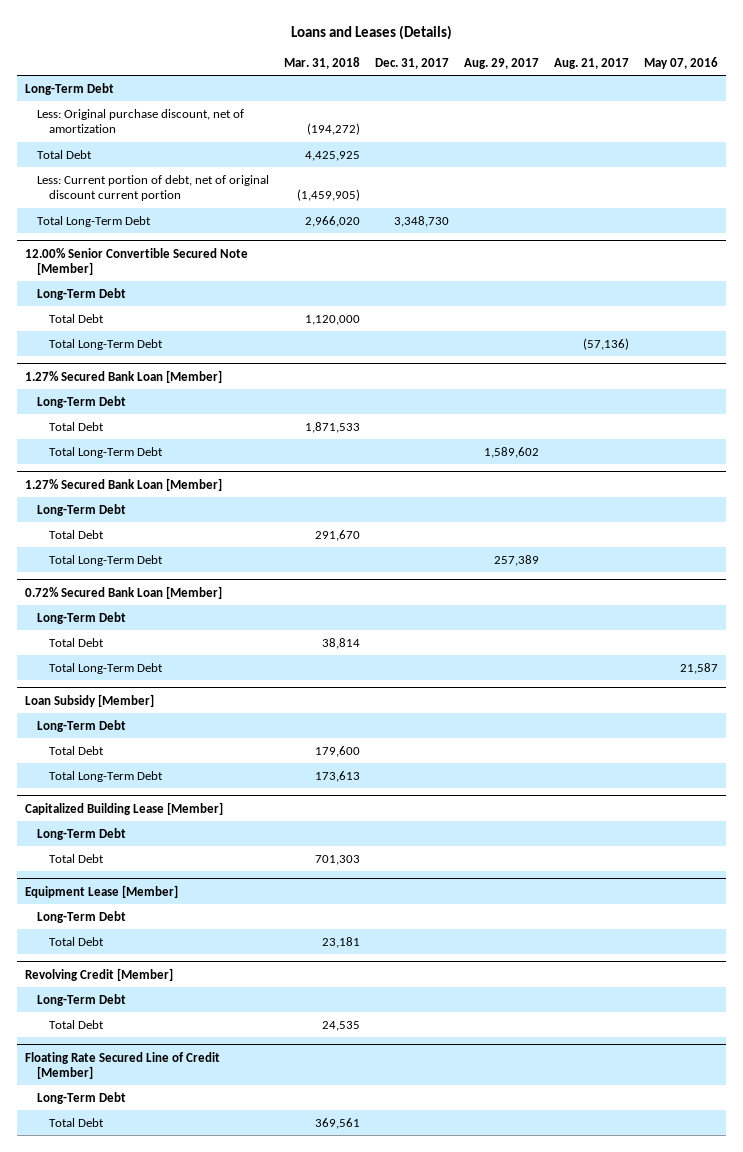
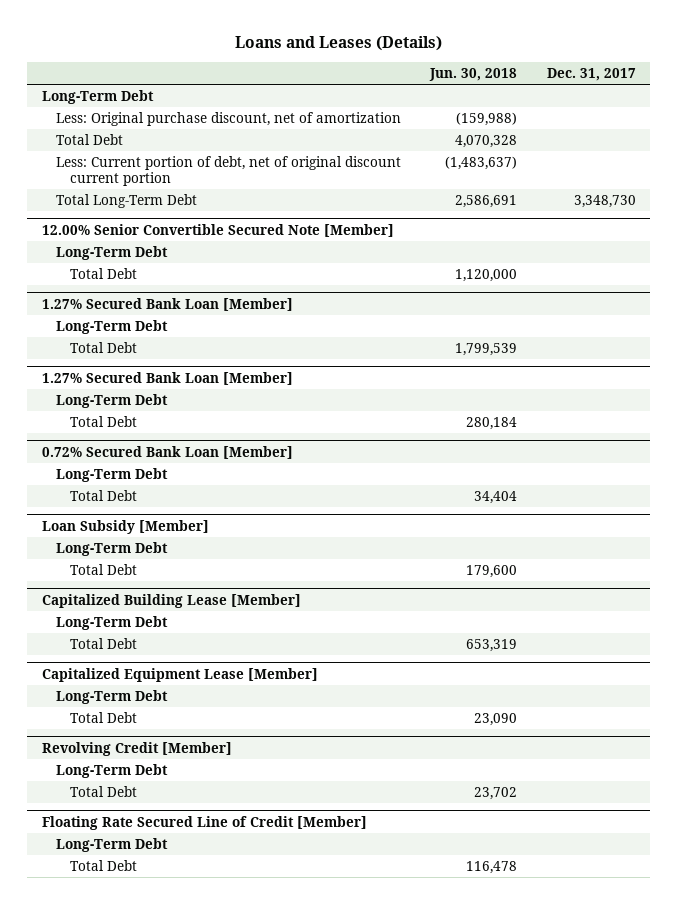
- | Mar. 31, 2018 | Dec. 31, 2017 | Aug. 29, 2017 | Aug. 21, 2017 | May 07, 2016
+ | Jun. 30, 2018 | Dec. 31, 2017
@ 12.00% Senior Convertible Secured Note [Member]
- Total Long-Term Debt | | | | (57,136) |
@ 1.27% Secured Bank Loan [Member]
- Total Long-Term Debt | | | 1,589,602 | |
- Total Long-Term Debt | | | 257,389 | |
@ 0.72% Secured Bank Loan [Member]
- Total Long-Term Debt | | | | | 21,587
@ Loan Subsidy [Member]
- Total Long-Term Debt | 173,613 | | | |
- Equipment Lease [Member]
+ Capitalized Equipment Lease [Member]

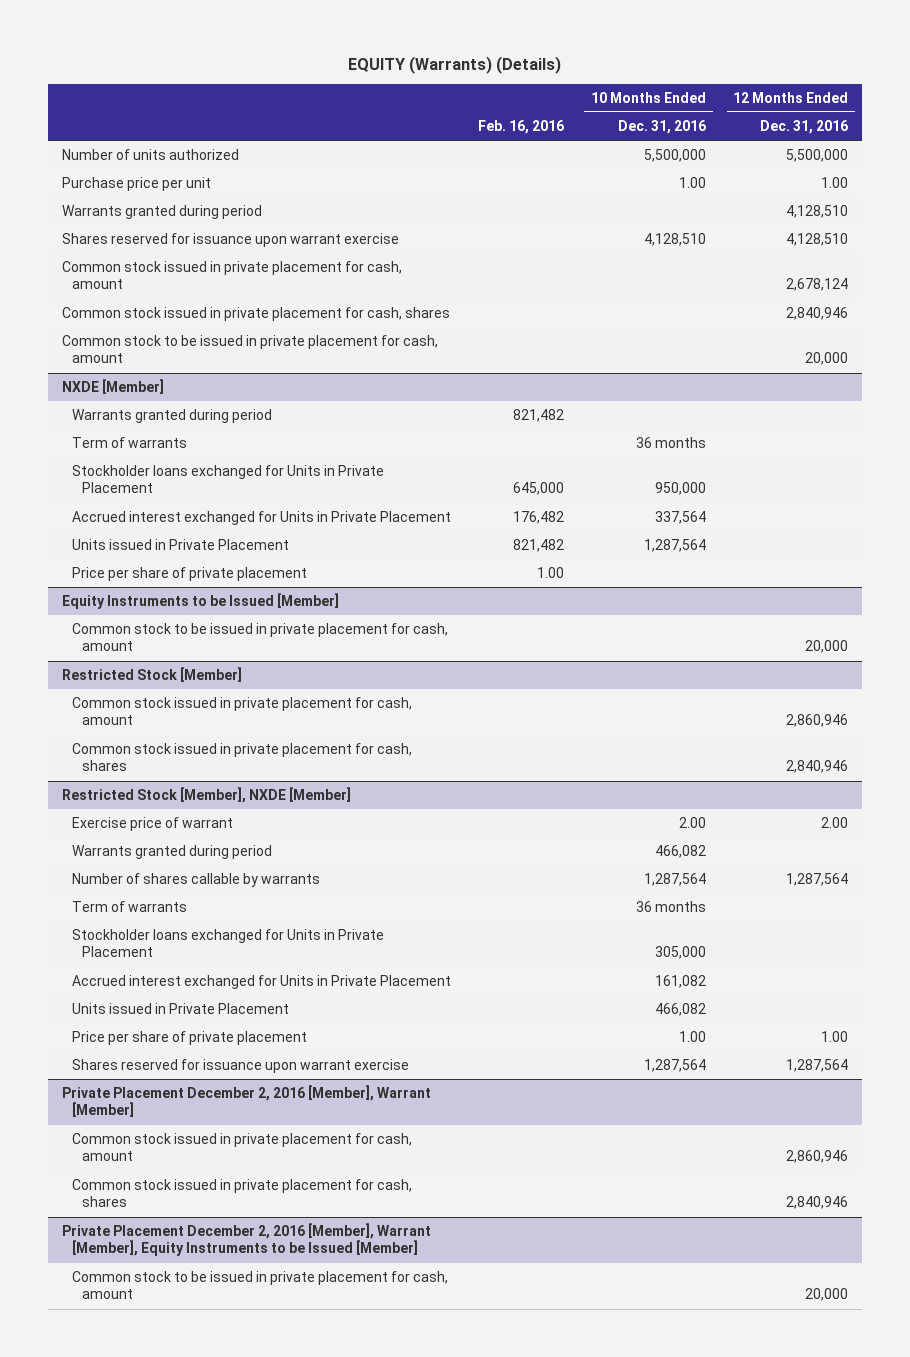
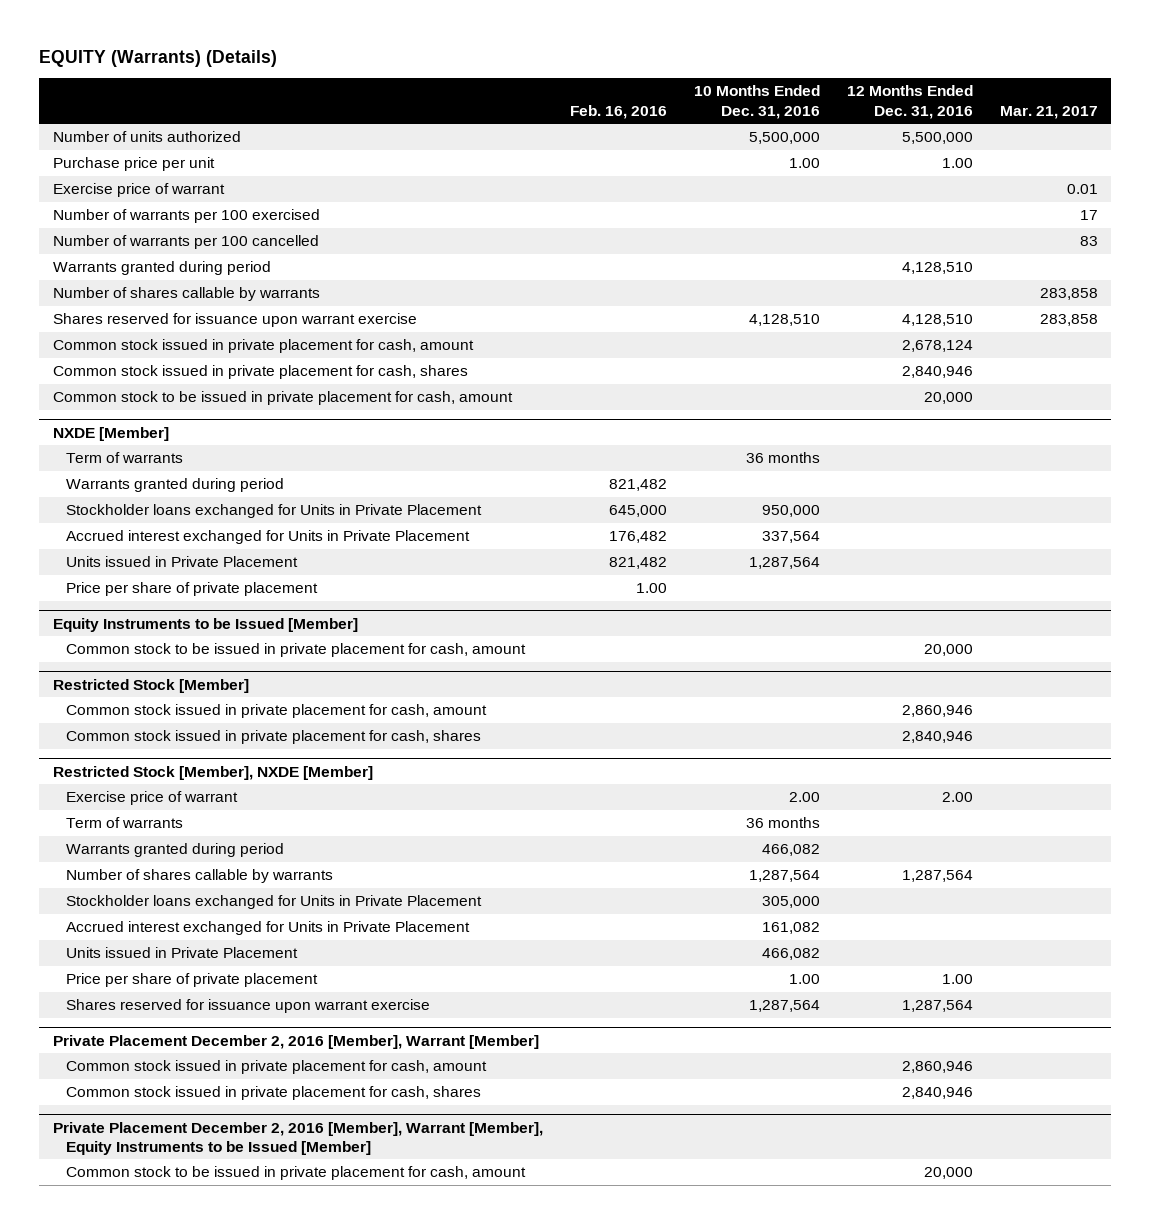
- | Feb. 16, 2016 | 10 Months Ended Dec. 31, 2016 | 12 Months Ended Dec. 31, 2016
+ | Feb. 16, 2016 | 10 Months Ended Dec. 31, 2016 | 12 Months Ended Dec. 31, 2016 | Mar. 21, 2017
+ Exercise price of warrant | | | | 0.01
+ Number of warrants per 100 exercised | | | | 17
+ Number of warrants per 100 cancelled | | | | 83
+ Number of shares callable by warrants | | | | 283,858
@ NXDE [Member]
moved down: Warrants granted during period | 821,482 | | |
@ Restricted Stock [Member], NXDE [Member]
moved up: Term of warrants | | 36 months | |

